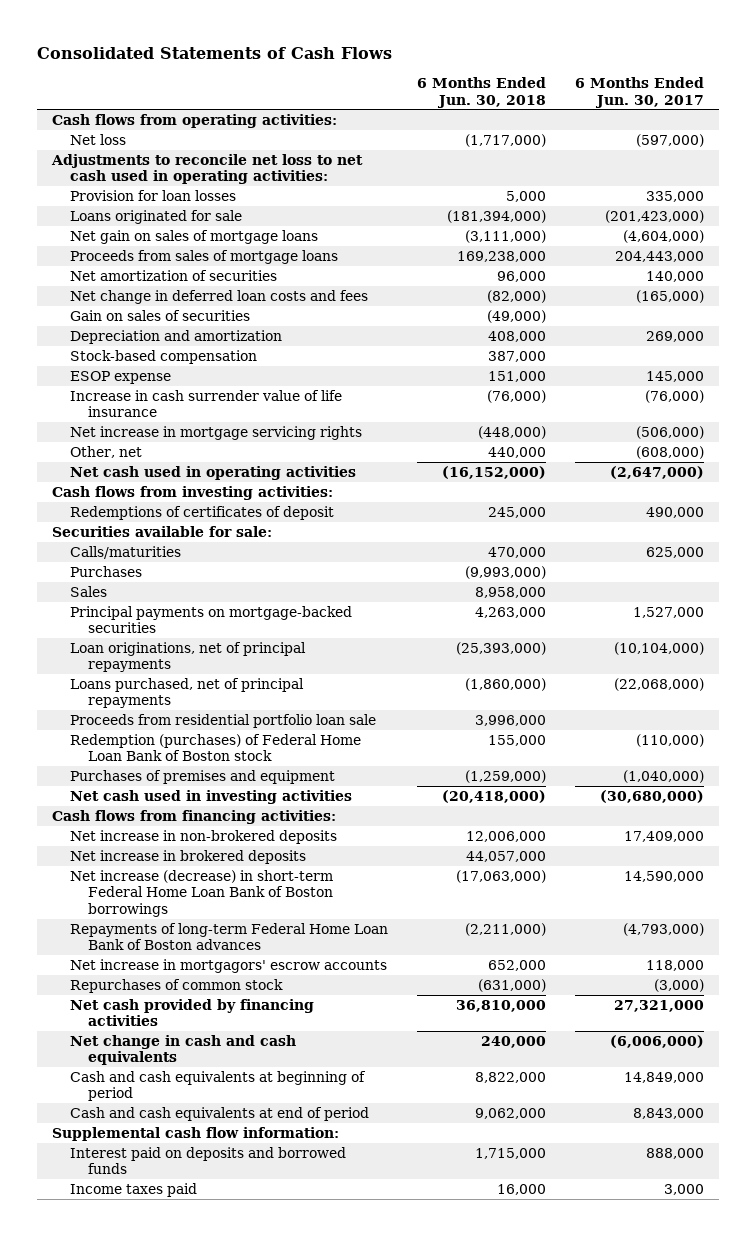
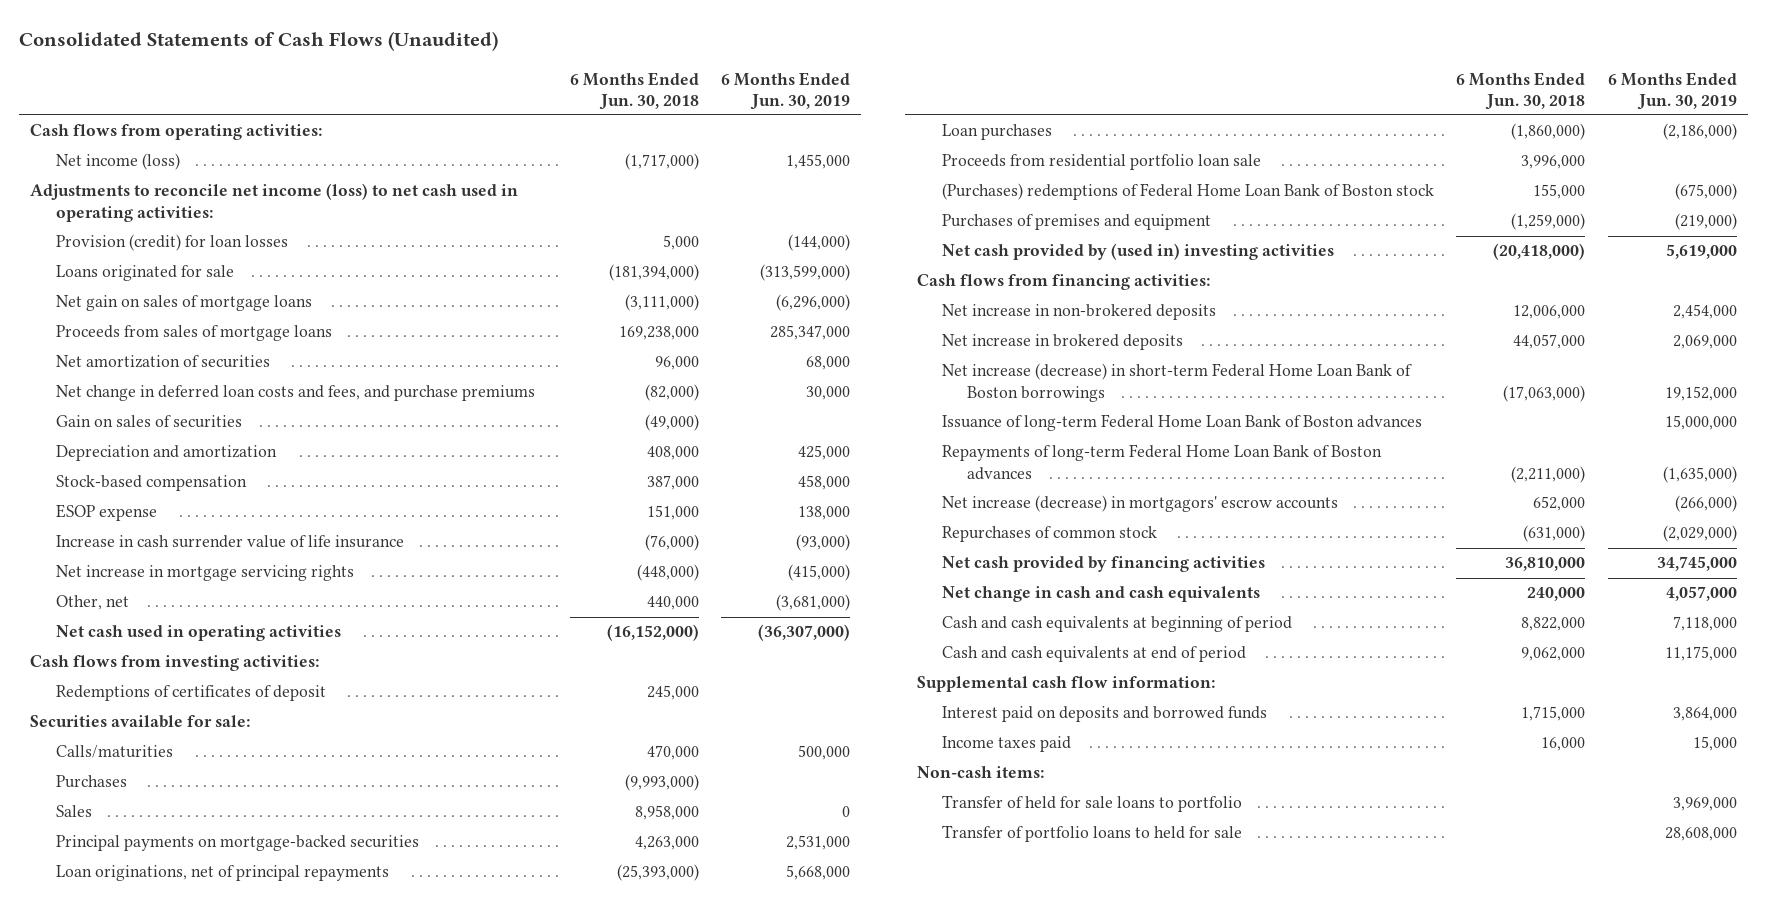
- Consolidated Statements of Cash Flows
+ Consolidated Statements of Cash Flows (Unaudited)
- | 6 Months Ended Jun. 30, 2018 | 6 Months Ended Jun. 30, 2017
+ | 6 Months Ended Jun. 30, 2018 | 6 Months Ended Jun. 30, 2019
- Net loss | (1,717,000) | (597,000)
- Adjustments to reconcile net loss to net cash used in operating activities:
- Provision for loan losses | 5,000 | 335,000
+ Net income (loss) | (1,717,000) | 1,455,000
+ Adjustments to reconcile net income (loss) to net cash used in operating activities:
+ Provision (credit) for loan losses | 5,000 | (144,000)
- Net change in deferred loan costs and fees | (82,000) | (165,000)
+ Net change in deferred loan costs and fees, and purchase premiums | (82,000) | 30,000
- Loans purchased, net of principal repayments | (1,860,000) | (22,068,000)
+ Loan purchases | (1,860,000) | (2,186,000)
- Redemption (purchases) of Federal Home Loan Bank of Boston stock | 155,000 | (110,000)
+ (Purchases) redemptions of Federal Home Loan Bank of Boston stock | 155,000 | (675,000)
- Net cash used in investing activities | (20,418,000) | (30,680,000)
+ Net cash provided by (used in) investing activities | (20,418,000) | 5,619,000
+ Issuance of long-term Federal Home Loan Bank of Boston advances | | 15,000,000
- Net increase in mortgagors' escrow accounts | 652,000 | 118,000
+ Net increase (decrease) in mortgagors' escrow accounts | 652,000 | (266,000)
+ Non-cash items:
+ Transfer of held for sale loans to portfolio | | 3,969,000
+ Transfer of portfolio loans to held for sale | | 28,608,000

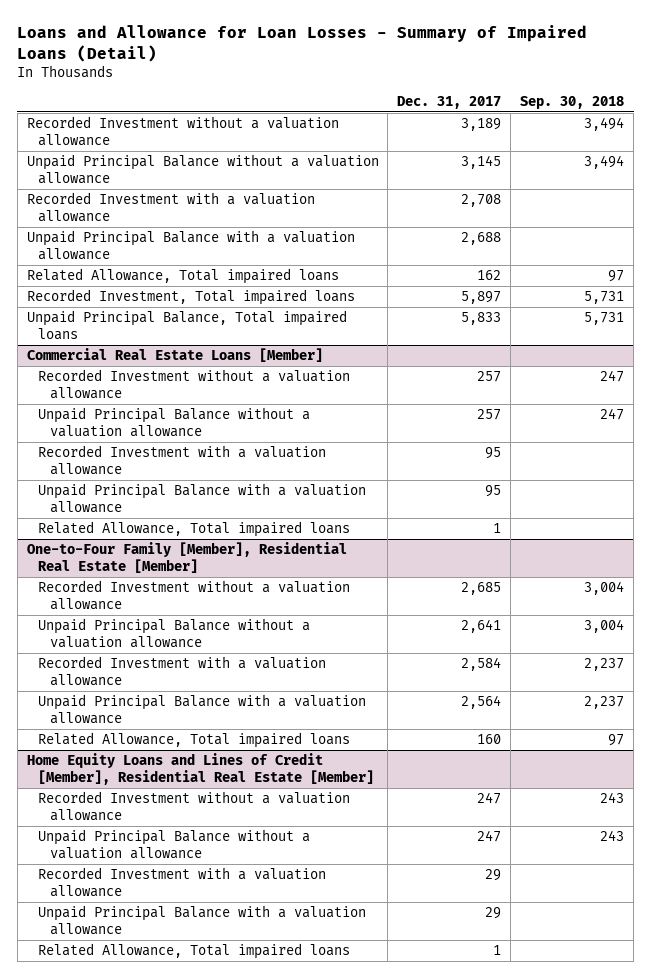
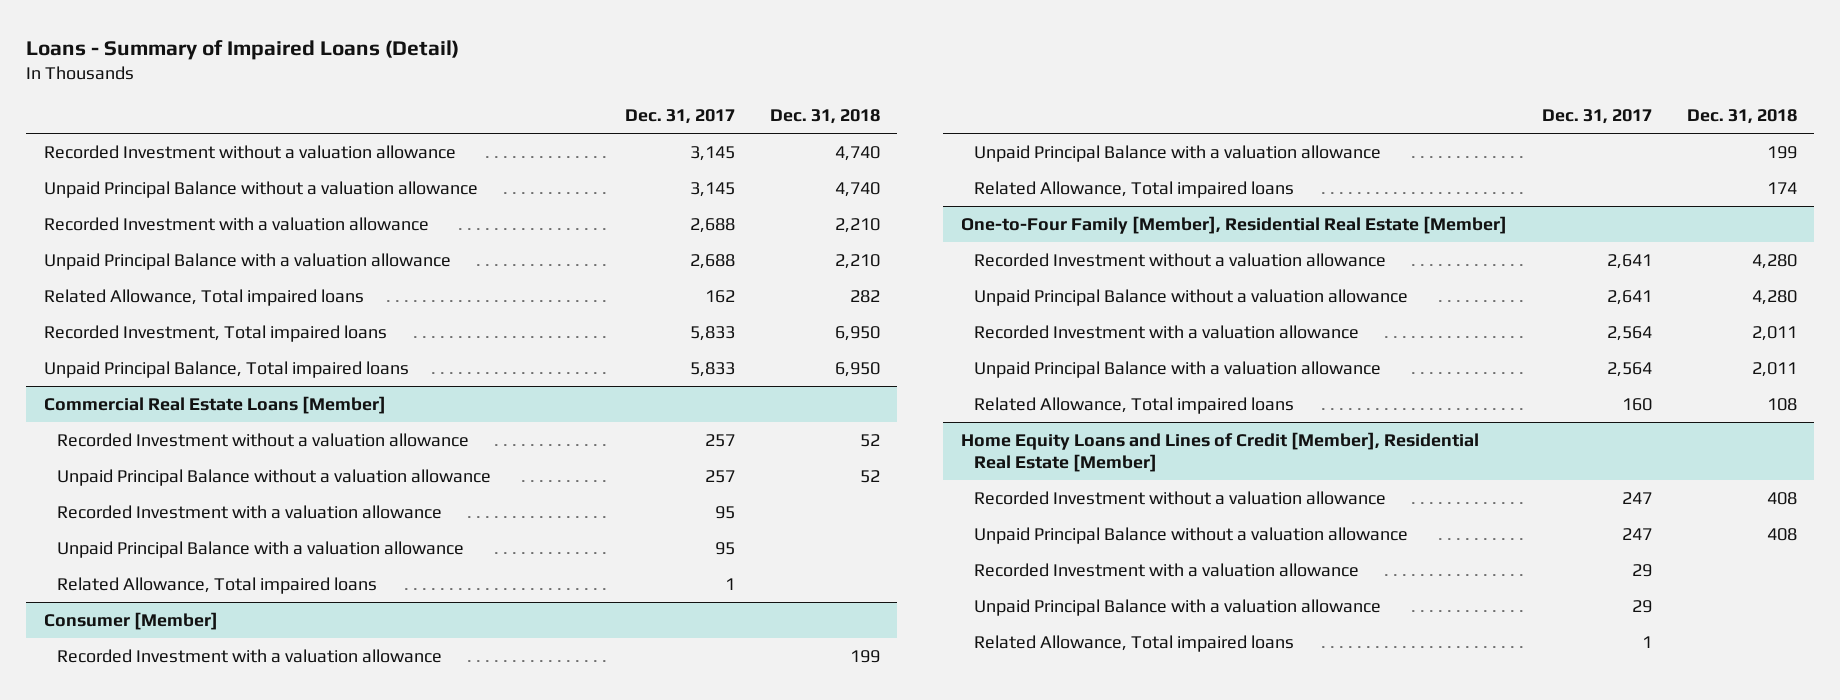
- Loans and Allowance for Loan Losses - Summary of Impaired Loans (Detail)
+ Loans - Summary of Impaired Loans (Detail)
- | Dec. 31, 2017 | Sep. 30, 2018
+ | Dec. 31, 2017 | Dec. 31, 2018
- Recorded Investment without a valuation allowance | 3,189 | 3,494
+ Recorded Investment without a valuation allowance | 3,145 | 4,740
- Recorded Investment with a valuation allowance | 2,708 |
+ Recorded Investment with a valuation allowance | 2,688 | 2,210
- Recorded Investment, Total impaired loans | 5,897 | 5,731
+ Recorded Investment, Total impaired loans | 5,833 | 6,950
+ Consumer [Member]
+ Recorded Investment with a valuation allowance | | 199
+ Unpaid Principal Balance with a valuation allowance | | 199
+ Related Allowance, Total impaired loans | | 174
@ One-to-Four Family [Member], Residential Real Estate [Member]
- Recorded Investment without a valuation allowance | 2,685 | 3,004
+ Recorded Investment without a valuation allowance | 2,641 | 4,280
- Recorded Investment with a valuation allowance | 2,584 | 2,237
+ Recorded Investment with a valuation allowance | 2,564 | 2,011

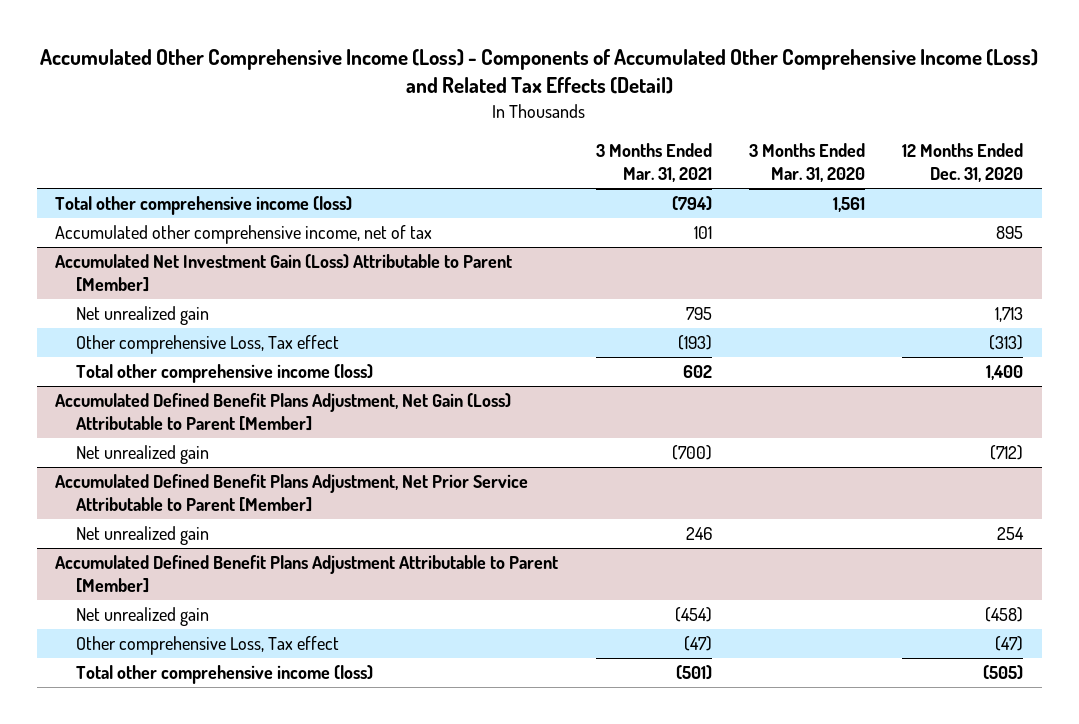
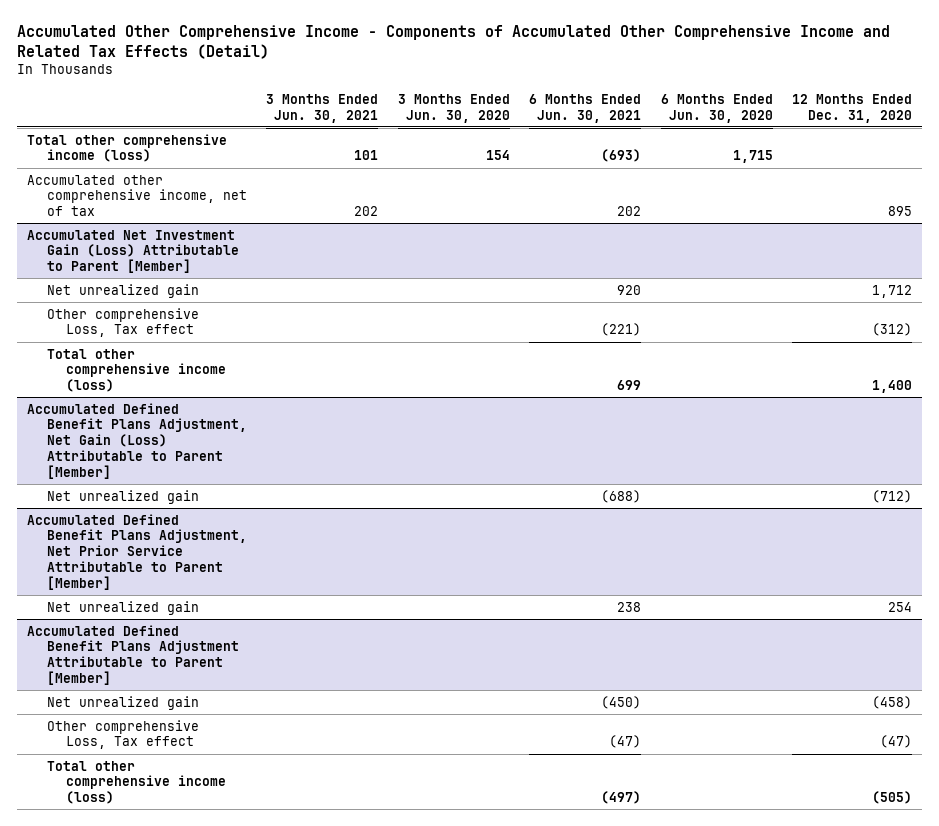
- Accumulated Other Comprehensive Income (Loss) - Components of Accumulated Other Comprehensive Income (Loss) and Related Tax Effects (Detail)
+ Accumulated Other Comprehensive Income - Components of Accumulated Other Comprehensive Income and Related Tax Effects (Detail)
- | 3 Months Ended Mar. 31, 2021 | 3 Months Ended Mar. 31, 2020 | 12 Months Ended Dec. 31, 2020
+ | 3 Months Ended Jun. 30, 2021 | 3 Months Ended Jun. 30, 2020 | 6 Months Ended Jun. 30, 2021 | 6 Months Ended Jun. 30, 2020 | 12 Months Ended Dec. 31, 2020
@ Accumulated Net Investment Gain (Loss) Attributable to Parent [Member]
- Net unrealized gain | 795 | | 1,713
- Other comprehensive Loss, Tax effect | (193) | | (313)
+ Net unrealized gain | | | 920 | | 1,712
+ Other comprehensive Loss, Tax effect | | | (221) | | (312)

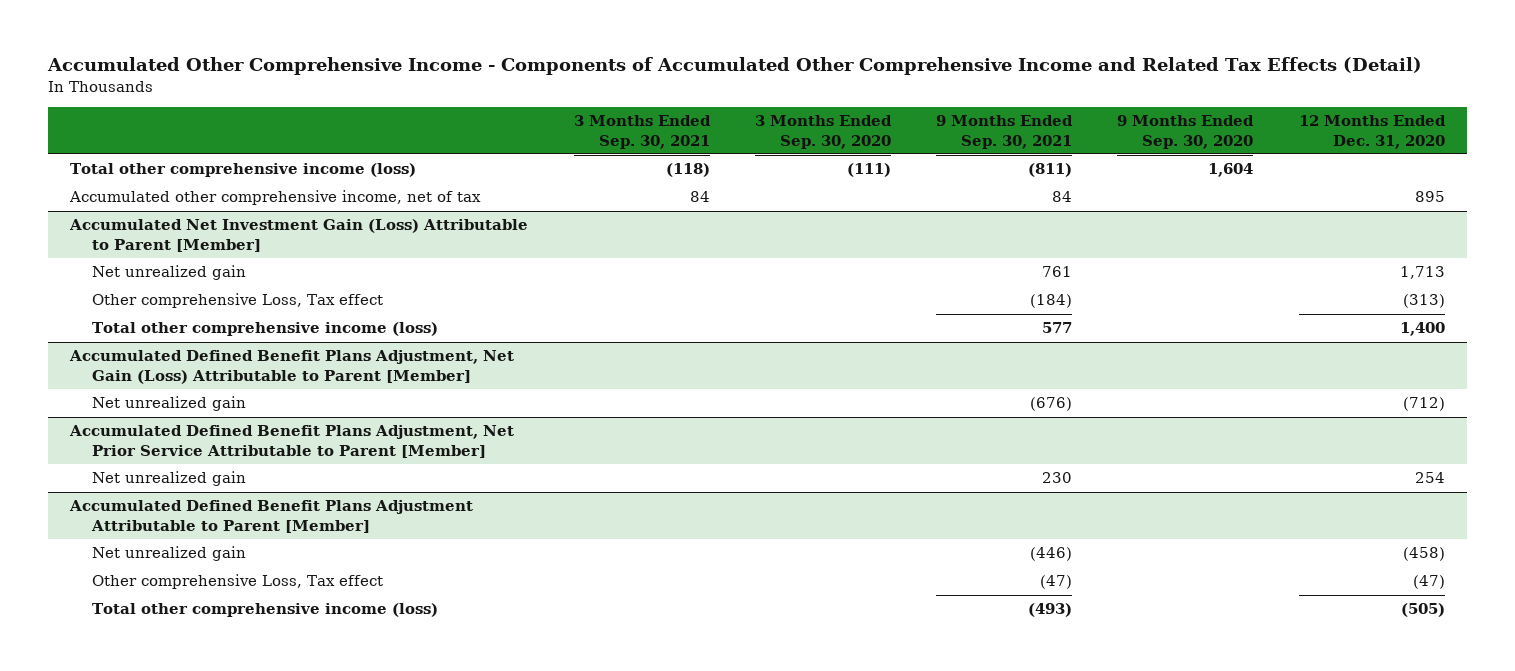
- | 3 Months Ended Jun. 30, 2021 | 3 Months Ended Jun. 30, 2020 | 6 Months Ended Jun. 30, 2021 | 6 Months Ended Jun. 30, 2020 | 12 Months Ended Dec. 31, 2020
+ | 3 Months Ended Sep. 30, 2021 | 3 Months Ended Sep. 30, 2020 | 9 Months Ended Sep. 30, 2021 | 9 Months Ended Sep. 30, 2020 | 12 Months Ended Dec. 31, 2020
@ Accumulated Net Investment Gain (Loss) Attributable to Parent [Member]
- Net unrealized gain | | | 920 | | 1,712
- Other comprehensive Loss, Tax effect | | | (221) | | (312)
+ Net unrealized gain | | | 761 | | 1,713
+ Other comprehensive Loss, Tax effect | | | (184) | | (313)

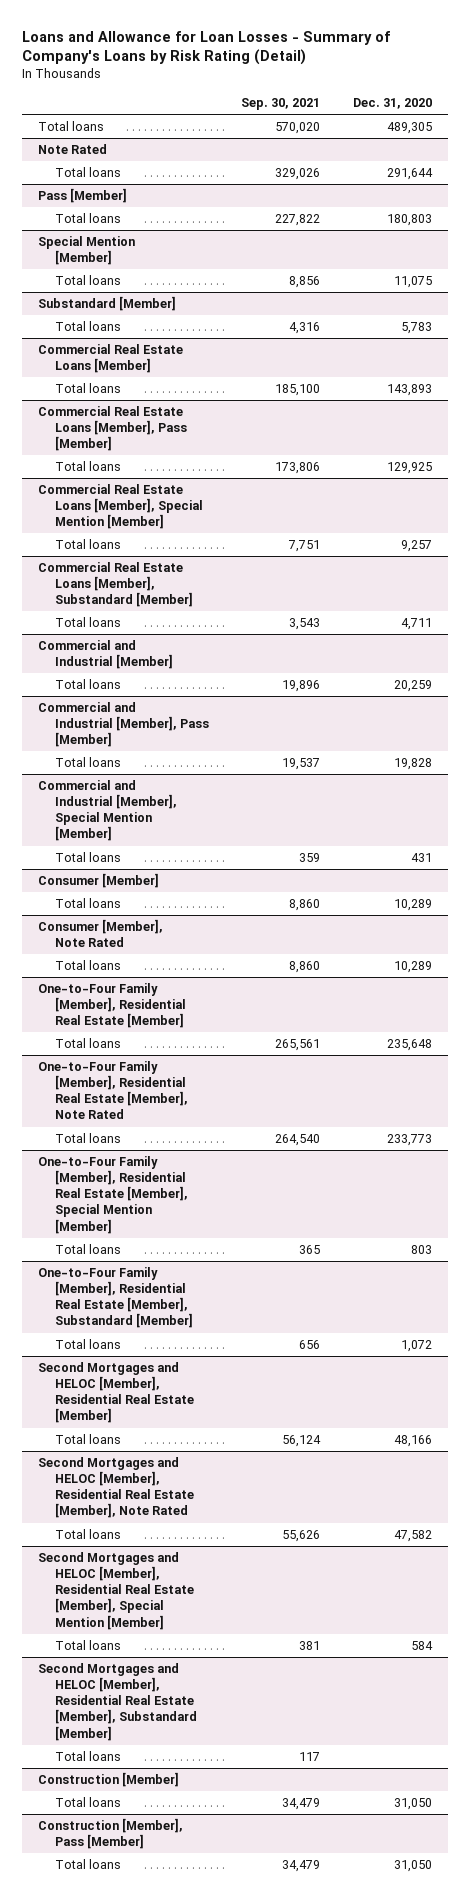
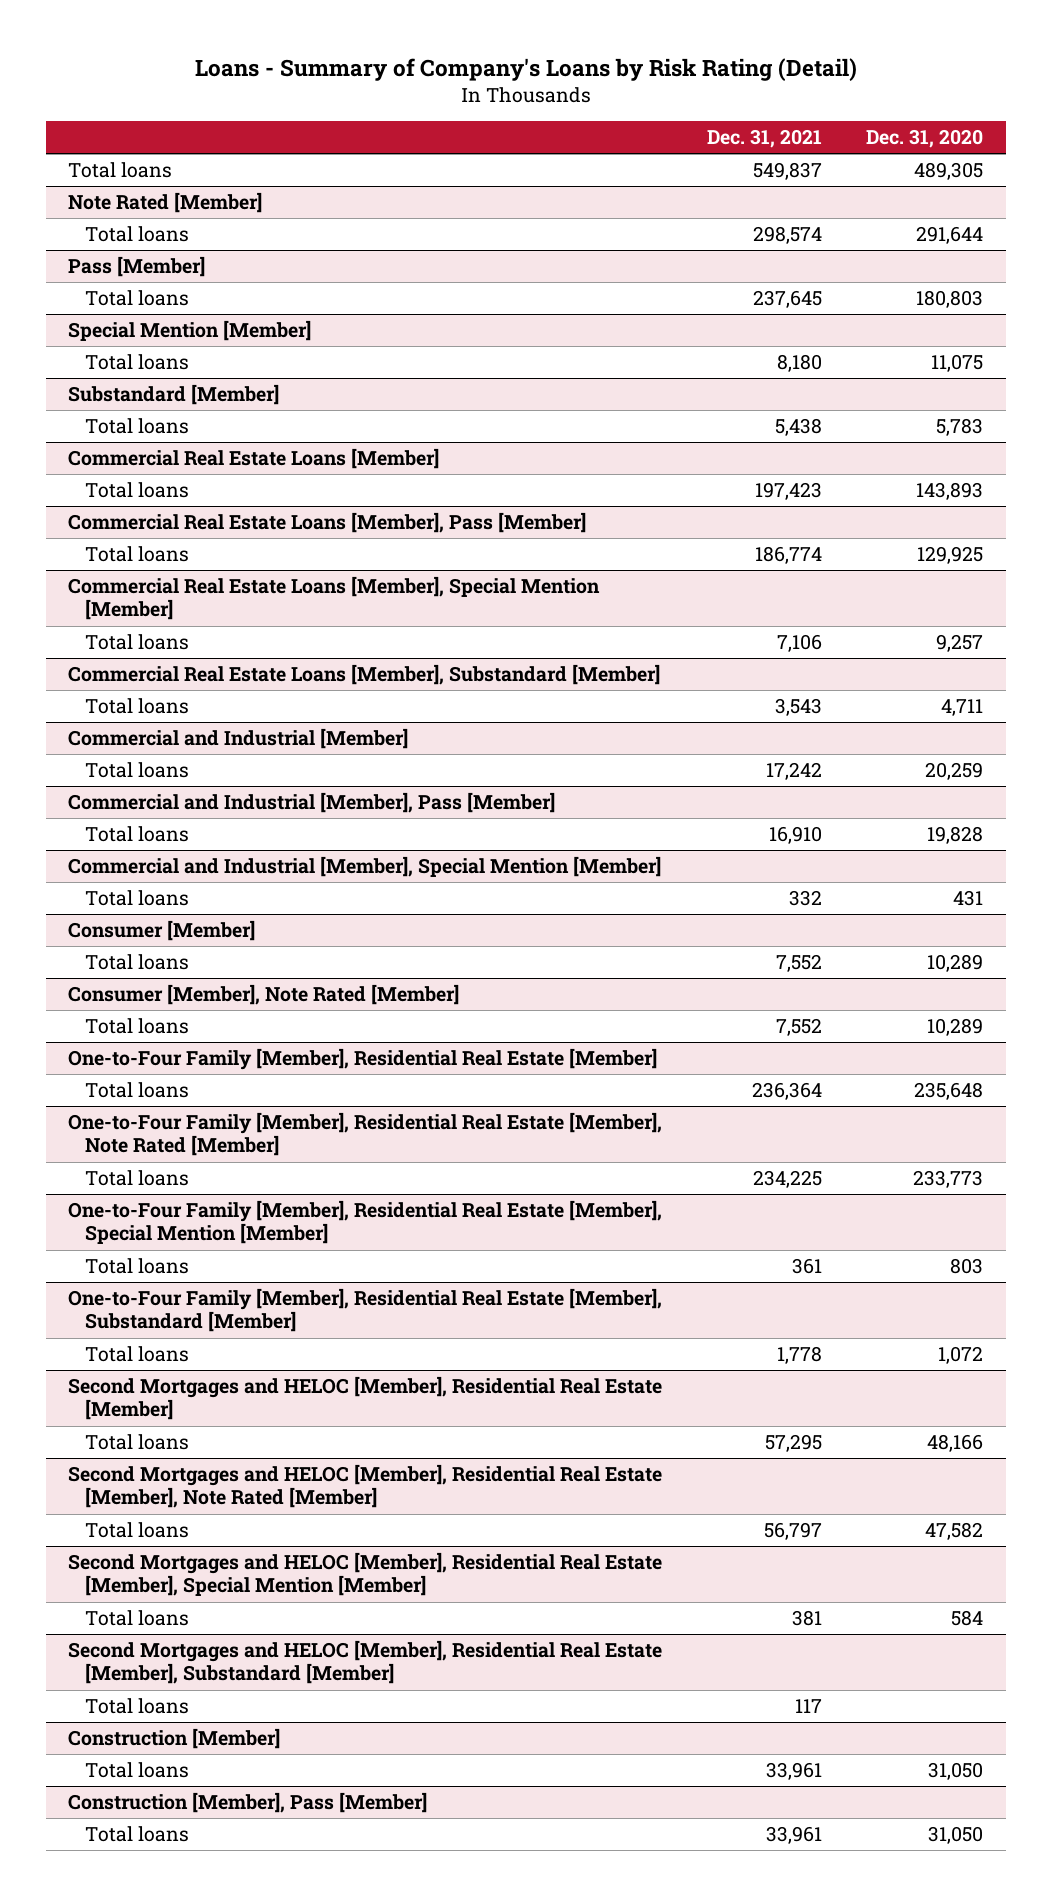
- Loans and Allowance for Loan Losses - Summary of Company's Loans by Risk Rating (Detail)
+ Loans - Summary of Company's Loans by Risk Rating (Detail)
- | Sep. 30, 2021 | Dec. 31, 2020
+ | Dec. 31, 2021 | Dec. 31, 2020
- Note Rated
+ Note Rated [Member]
- Consumer [Member], Note Rated
+ Consumer [Member], Note Rated [Member]
- One-to-Four Family [Member], Residential Real Estate [Member], Note Rated
+ One-to-Four Family [Member], Residential Real Estate [Member], Note Rated [Member]
- Second Mortgages and HELOC [Member], Residential Real Estate [Member], Note Rated
+ Second Mortgages and HELOC [Member], Residential Real Estate [Member], Note Rated [Member]

